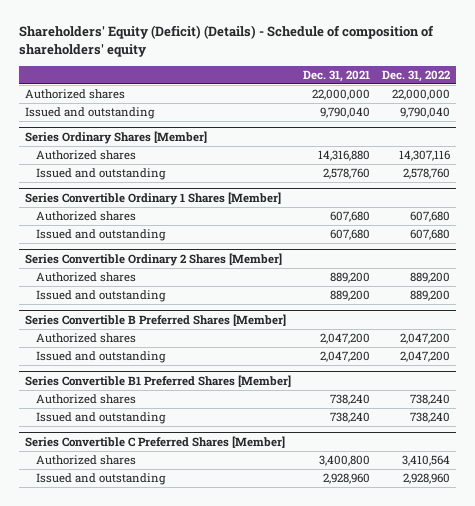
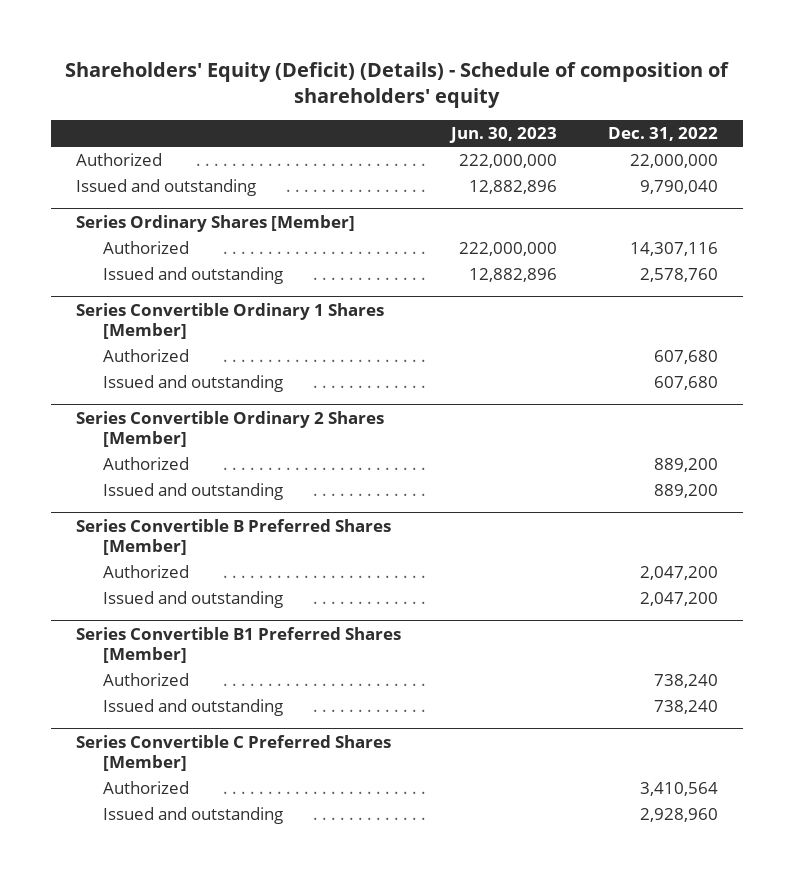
- | Dec. 31, 2021 | Dec. 31, 2022
+ | Jun. 30, 2023 | Dec. 31, 2022
- Authorized shares | 22,000,000 | 22,000,000
+ Authorized | 222,000,000 | 22,000,000
@ Series Ordinary Shares [Member]
- Authorized shares | 14,316,880 | 14,307,116
+ Authorized | 222,000,000 | 14,307,116
@ Series Convertible Ordinary 1 Shares [Member]
- Authorized shares | 607,680 | 607,680
+ Authorized | | 607,680
@ Series Convertible Ordinary 2 Shares [Member]
- Authorized shares | 889,200 | 889,200
+ Authorized | | 889,200
@ Series Convertible B Preferred Shares [Member]
- Authorized shares | 2,047,200 | 2,047,200
+ Authorized | | 2,047,200
@ Series Convertible B1 Preferred Shares [Member]
- Authorized shares | 738,240 | 738,240
+ Authorized | | 738,240
@ Series Convertible C Preferred Shares [Member]
- Authorized shares | 3,400,800 | 3,410,564
+ Authorized | | 3,410,564

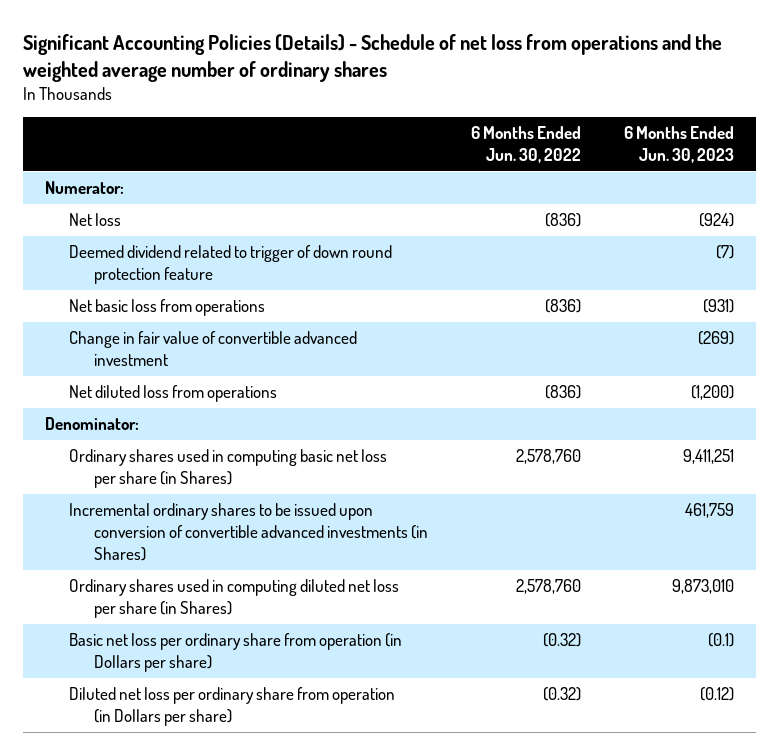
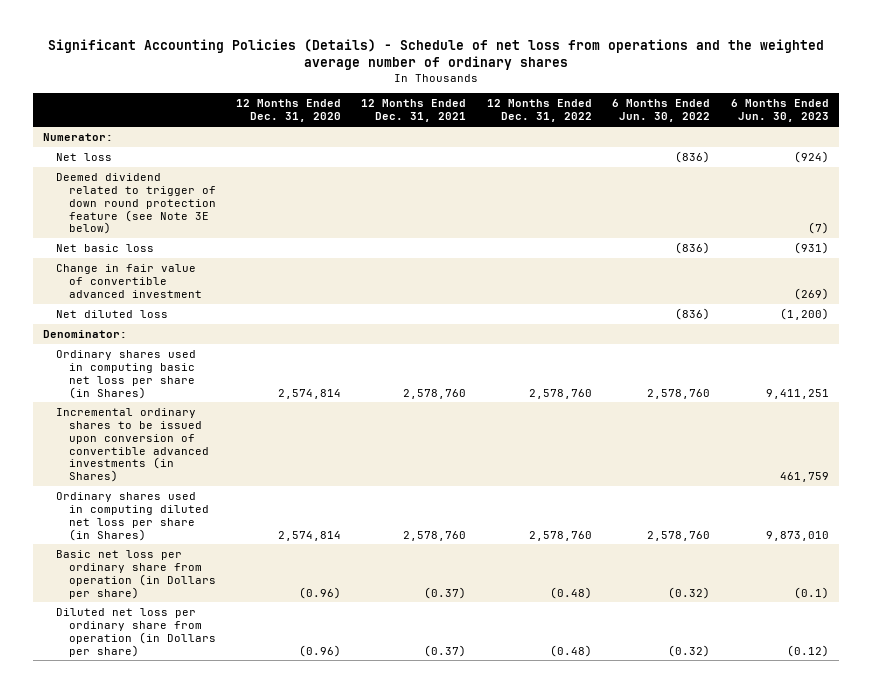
- | 6 Months Ended Jun. 30, 2022 | 6 Months Ended Jun. 30, 2023
+ | 12 Months Ended Dec. 31, 2020 | 12 Months Ended Dec. 31, 2021 | 12 Months Ended Dec. 31, 2022 | 6 Months Ended Jun. 30, 2022 | 6 Months Ended Jun. 30, 2023
- Deemed dividend related to trigger of down round protection feature | | (7)
- Net basic loss from operations | (836) | (931)
+ Deemed dividend related to trigger of down round protection feature (see Note 3E below) | | | | | (7)
+ Net basic loss | | | | (836) | (931)
- Net diluted loss from operations | (836) | (1,200)
+ Net diluted loss | | | | (836) | (1,200)

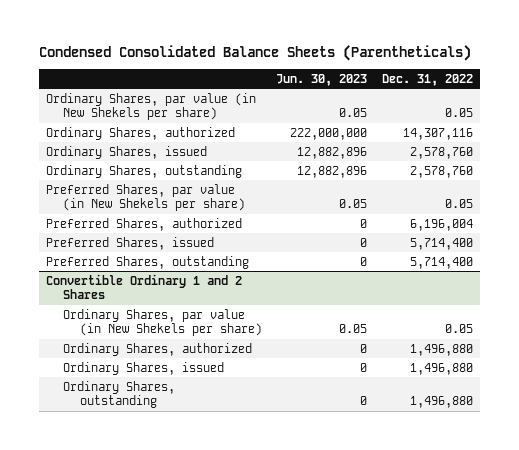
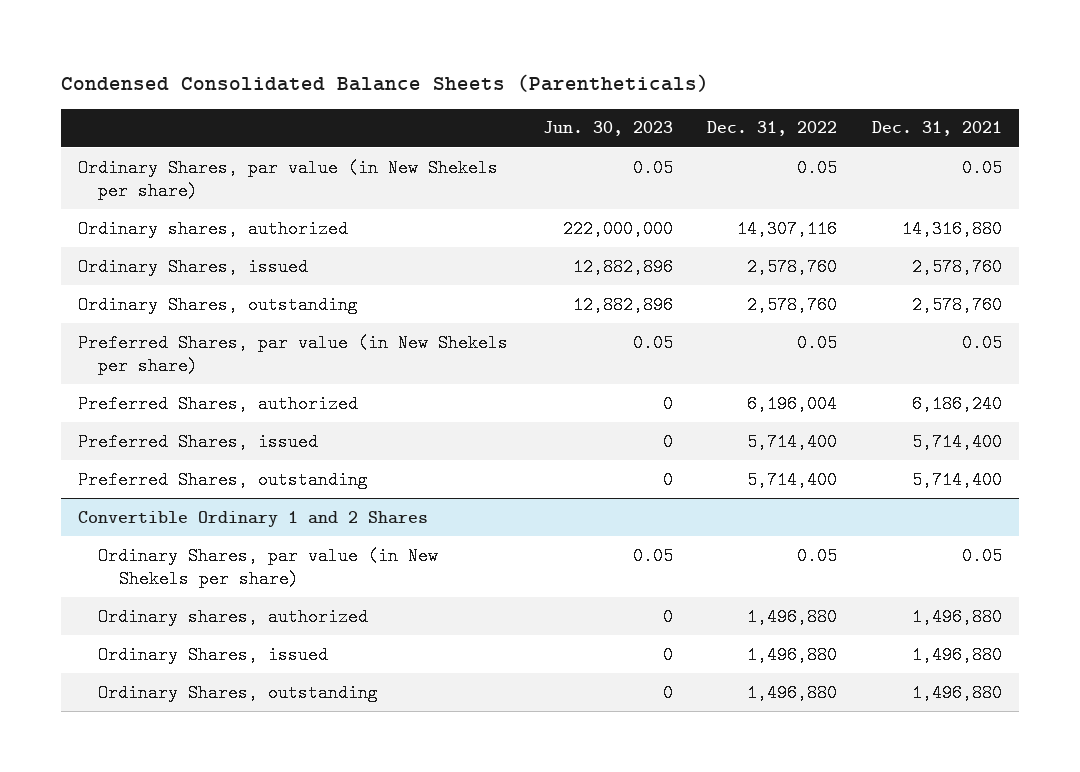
- | Jun. 30, 2023 | Dec. 31, 2022
+ | Jun. 30, 2023 | Dec. 31, 2022 | Dec. 31, 2021
- Ordinary Shares, authorized | 222,000,000 | 14,307,116
+ Ordinary shares, authorized | 222,000,000 | 14,307,116 | 14,316,880
@ Convertible Ordinary 1 and 2 Shares
- Ordinary Shares, authorized | 0 | 1,496,880
+ Ordinary shares, authorized | 0 | 1,496,880 | 1,496,880

